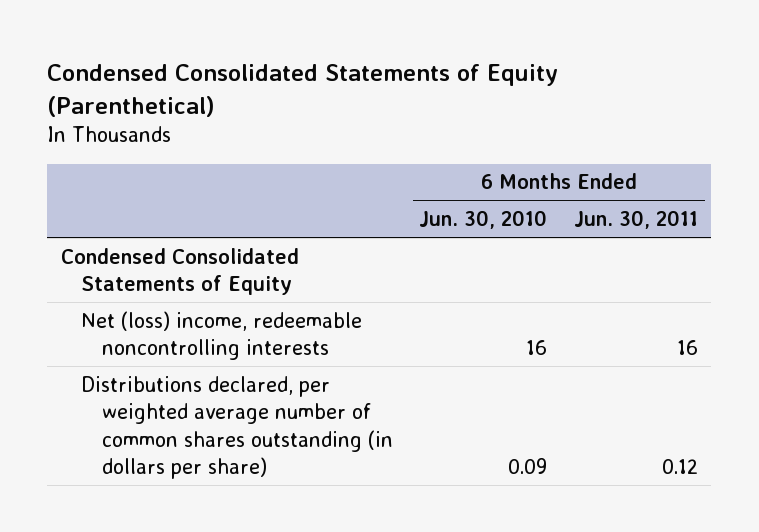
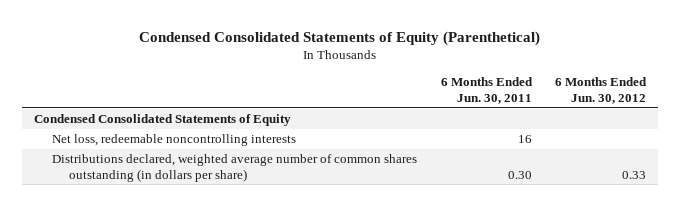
- | 6 Months Ended Jun. 30, 2010 | 6 Months Ended Jun. 30, 2011
+ | 6 Months Ended Jun. 30, 2011 | 6 Months Ended Jun. 30, 2012
- Net (loss) income, redeemable noncontrolling interests | 16 | 16
- Distributions declared, per weighted average number of common shares outstanding (in dollars per share) | 0.09 | 0.12
+ Net loss, redeemable noncontrolling interests | 16 |
+ Distributions declared, weighted average number of common shares outstanding (in dollars per share) | 0.30 | 0.33

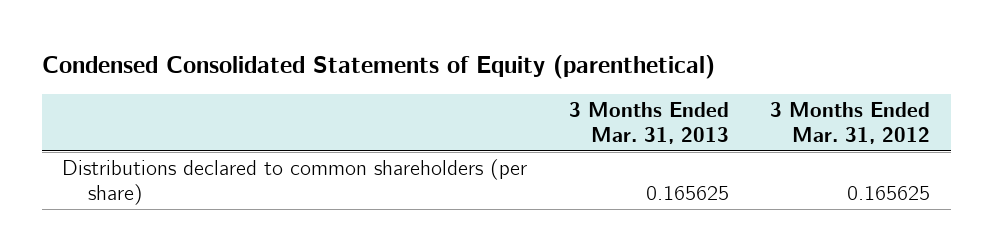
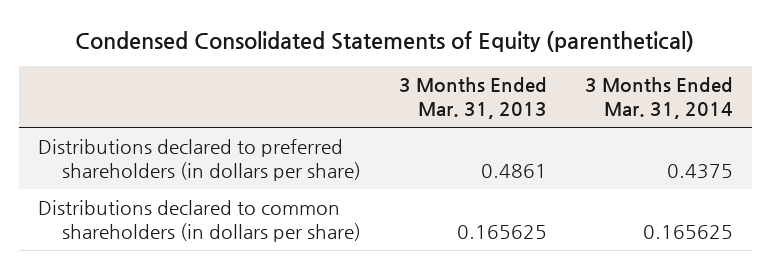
- | 3 Months Ended Mar. 31, 2013 | 3 Months Ended Mar. 31, 2012
+ | 3 Months Ended Mar. 31, 2013 | 3 Months Ended Mar. 31, 2014
- Distributions declared to common shareholders (per share) | 0.165625 | 0.165625
+ Distributions declared to preferred shareholders (in dollars per share) | 0.4861 | 0.4375
+ Distributions declared to common shareholders (in dollars per share) | 0.165625 | 0.165625

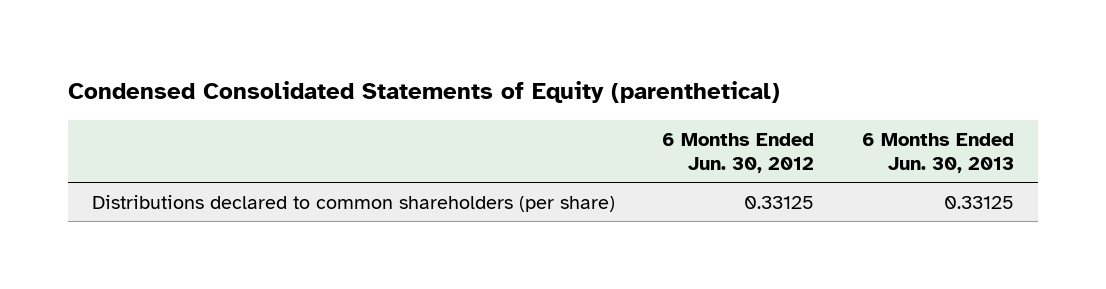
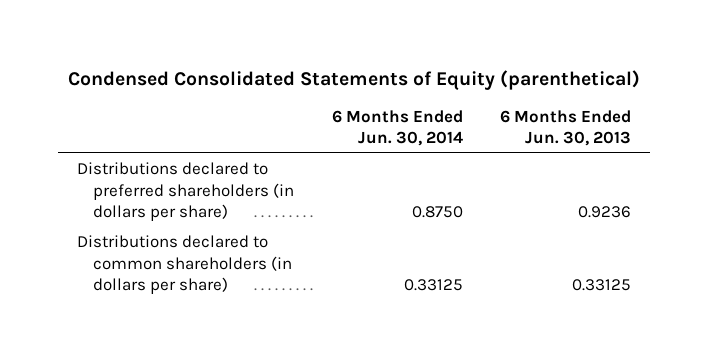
- | 6 Months Ended Jun. 30, 2012 | 6 Months Ended Jun. 30, 2013
+ | 6 Months Ended Jun. 30, 2014 | 6 Months Ended Jun. 30, 2013
- Distributions declared to common shareholders (per share) | 0.33125 | 0.33125
+ Distributions declared to preferred shareholders (in dollars per share) | 0.8750 | 0.9236
+ Distributions declared to common shareholders (in dollars per share) | 0.33125 | 0.33125

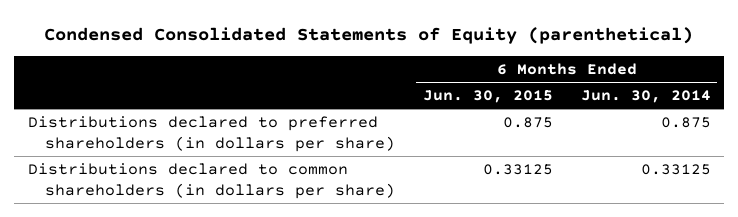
- | 6 Months Ended Jun. 30, 2014 | 6 Months Ended Jun. 30, 2013
+ | 6 Months Ended Jun. 30, 2015 | 6 Months Ended Jun. 30, 2014
- Distributions declared to preferred shareholders (in dollars per share) | 0.8750 | 0.9236
+ Distributions declared to preferred shareholders (in dollars per share) | 0.875 | 0.875

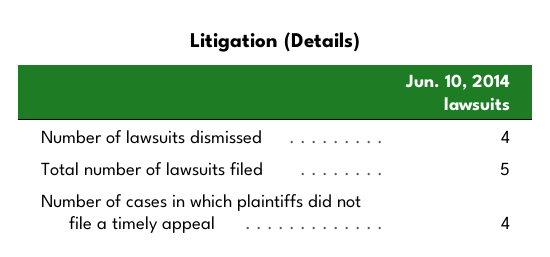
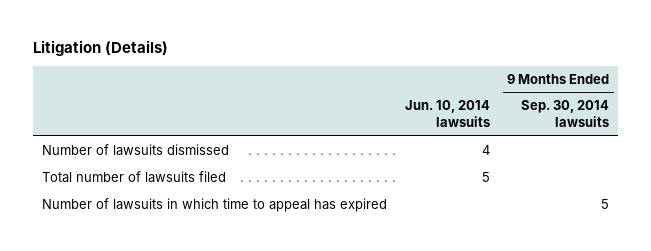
- | Jun. 10, 2014 lawsuits
+ | Jun. 10, 2014 lawsuits | 9 Months Ended Sep. 30, 2014 lawsuits
- Number of cases in which plaintiffs did not file a timely appeal | 4
+ Number of lawsuits in which time to appeal has expired | | 5

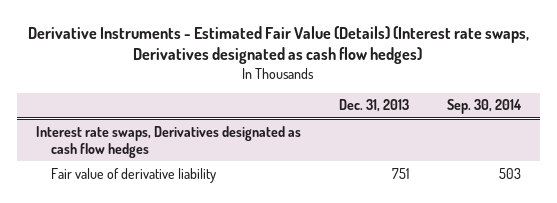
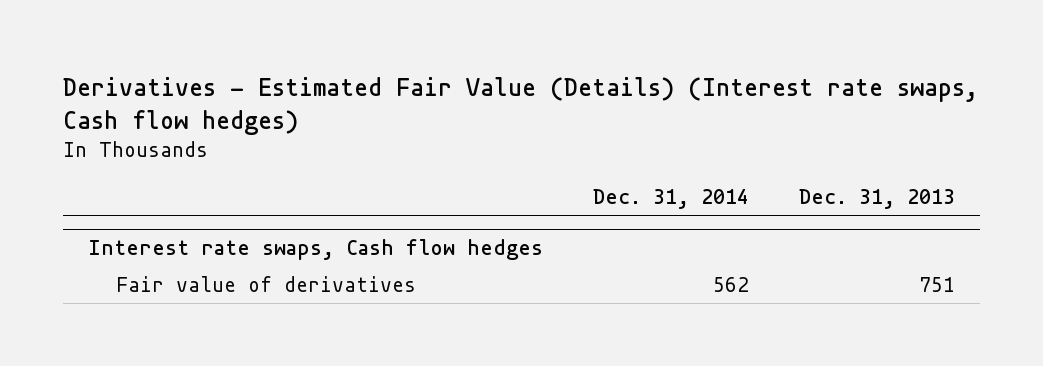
- Derivative Instruments - Estimated Fair Value (Details) (Interest rate swaps, Derivatives designated as cash flow hedges)
+ Derivatives - Estimated Fair Value (Details) (Interest rate swaps, Cash flow hedges)
- | Dec. 31, 2013 | Sep. 30, 2014
+ | Dec. 31, 2014 | Dec. 31, 2013
- Interest rate swaps, Derivatives designated as cash flow hedges
- Fair value of derivative liability | 751 | 503
+ Interest rate swaps, Cash flow hedges
+ Fair value of derivatives | 562 | 751

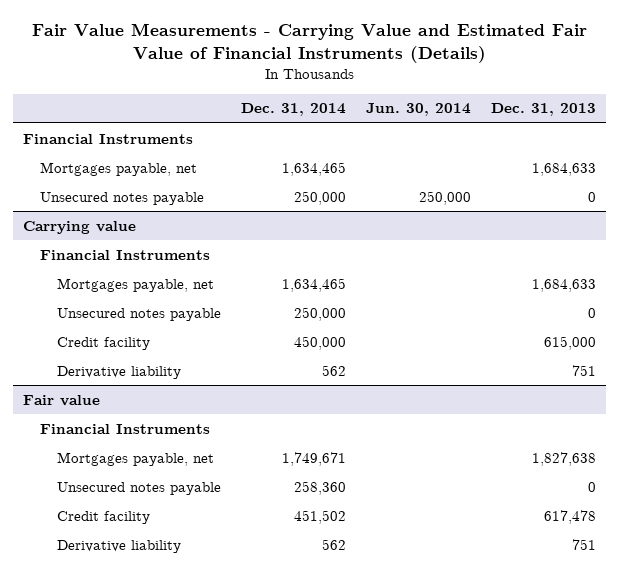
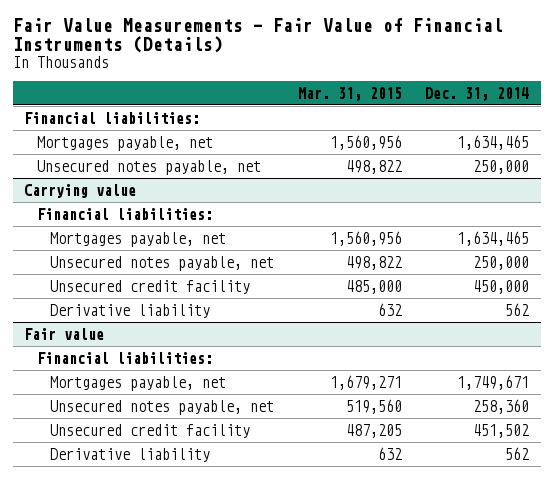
- Fair Value Measurements - Carrying Value and Estimated Fair Value of Financial Instruments (Details)
+ Fair Value Measurements - Fair Value of Financial Instruments (Details)
- | Dec. 31, 2014 | Jun. 30, 2014 | Dec. 31, 2013
+ | Mar. 31, 2015 | Dec. 31, 2014
- Financial Instruments
+ Financial liabilities:
- Unsecured notes payable | 250,000 | 250,000 | 0
+ Unsecured notes payable, net | 498,822 | 250,000
@ Carrying value
- Financial Instruments
+ Financial liabilities:
- Unsecured notes payable | 250,000 | | 0
- Credit facility | 450,000 | | 615,000
+ Unsecured notes payable, net | 498,822 | 250,000
+ Unsecured credit facility | 485,000 | 450,000
@ Fair value
- Financial Instruments
+ Financial liabilities:
- Unsecured notes payable | 258,360 | | 0
- Credit facility | 451,502 | | 617,478
+ Unsecured notes payable, net | 519,560 | 258,360
+ Unsecured credit facility | 487,205 | 451,502

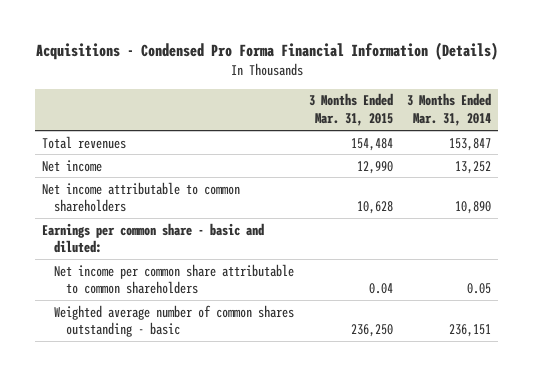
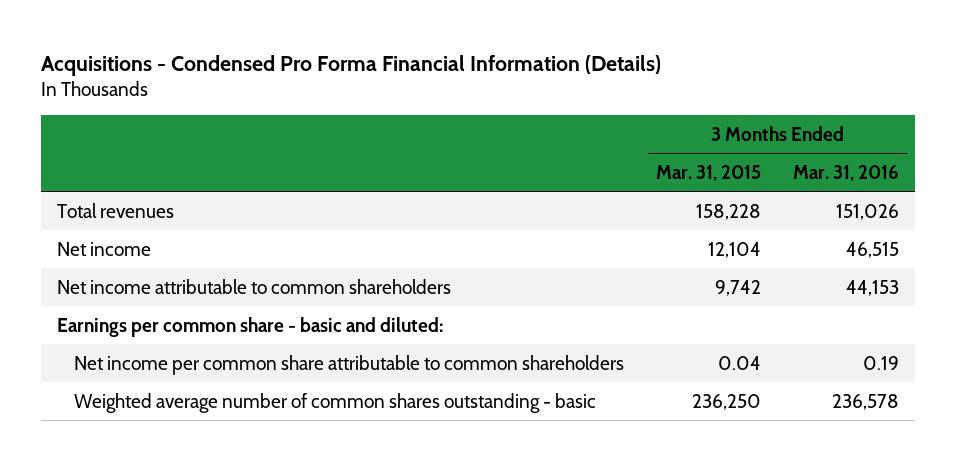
- | 3 Months Ended Mar. 31, 2015 | 3 Months Ended Mar. 31, 2014
+ | 3 Months Ended Mar. 31, 2015 | 3 Months Ended Mar. 31, 2016
- Total revenues | 154,484 | 153,847
- Net income | 12,990 | 13,252
- Net income attributable to common shareholders | 10,628 | 10,890
+ Total revenues | 158,228 | 151,026
+ Net income | 12,104 | 46,515
+ Net income attributable to common shareholders | 9,742 | 44,153

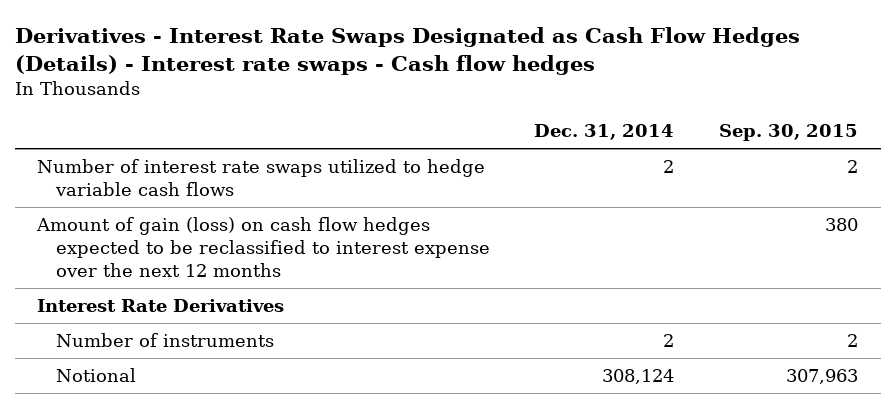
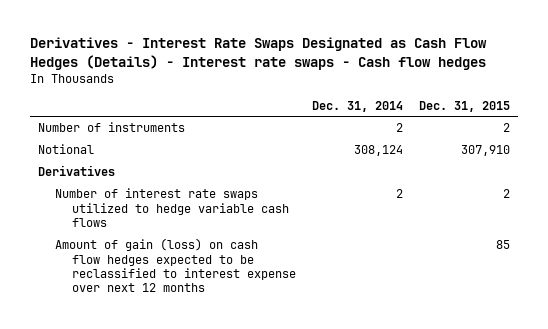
- | Dec. 31, 2014 | Sep. 30, 2015
+ | Dec. 31, 2014 | Dec. 31, 2015
- Amount of gain (loss) on cash flow hedges expected to be reclassified to interest expense over the next 12 months | | 380
- Interest Rate Derivatives
+ Derivatives
moved down: Number of interest rate swaps utilized to hedge variable cash flows | 2 | 2
+ Amount of gain (loss) on cash flow hedges expected to be reclassified to interest expense over next 12 months | | 85

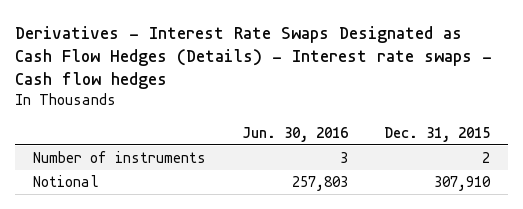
- | Dec. 31, 2014 | Dec. 31, 2015
+ | Jun. 30, 2016 | Dec. 31, 2015
- Derivatives
- Number of interest rate swaps utilized to hedge variable cash flows | 2 | 2
- Amount of gain (loss) on cash flow hedges expected to be reclassified to interest expense over next 12 months | | 85

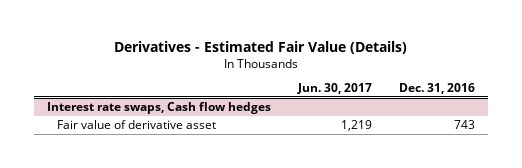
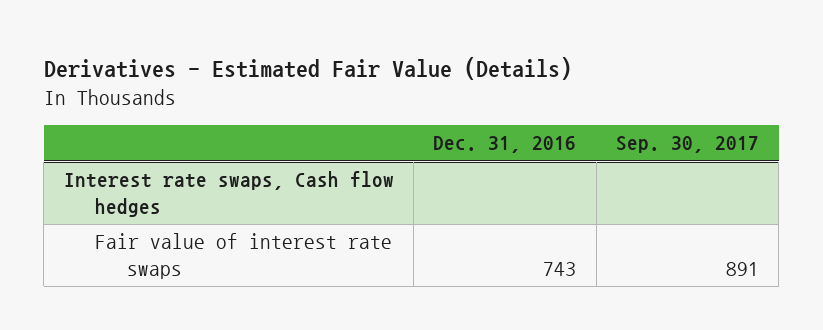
- | Jun. 30, 2017 | Dec. 31, 2016
+ | Dec. 31, 2016 | Sep. 30, 2017
@ Interest rate swaps, Cash flow hedges
- Fair value of derivative asset | 1,219 | 743
+ Fair value of interest rate swaps | 743 | 891

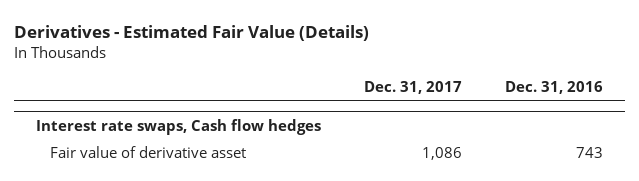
- | Dec. 31, 2016 | Sep. 30, 2017
+ | Dec. 31, 2017 | Dec. 31, 2016
@ Interest rate swaps, Cash flow hedges
- Fair value of interest rate swaps | 743 | 891
+ Fair value of derivative asset | 1,086 | 743

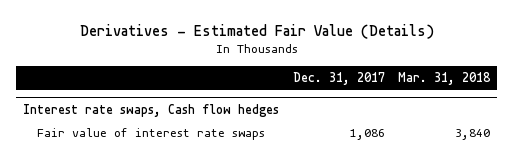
- | Dec. 31, 2017 | Dec. 31, 2016
+ | Dec. 31, 2017 | Mar. 31, 2018
@ Interest rate swaps, Cash flow hedges
- Fair value of derivative asset | 1,086 | 743
+ Fair value of interest rate swaps | 1,086 | 3,840

